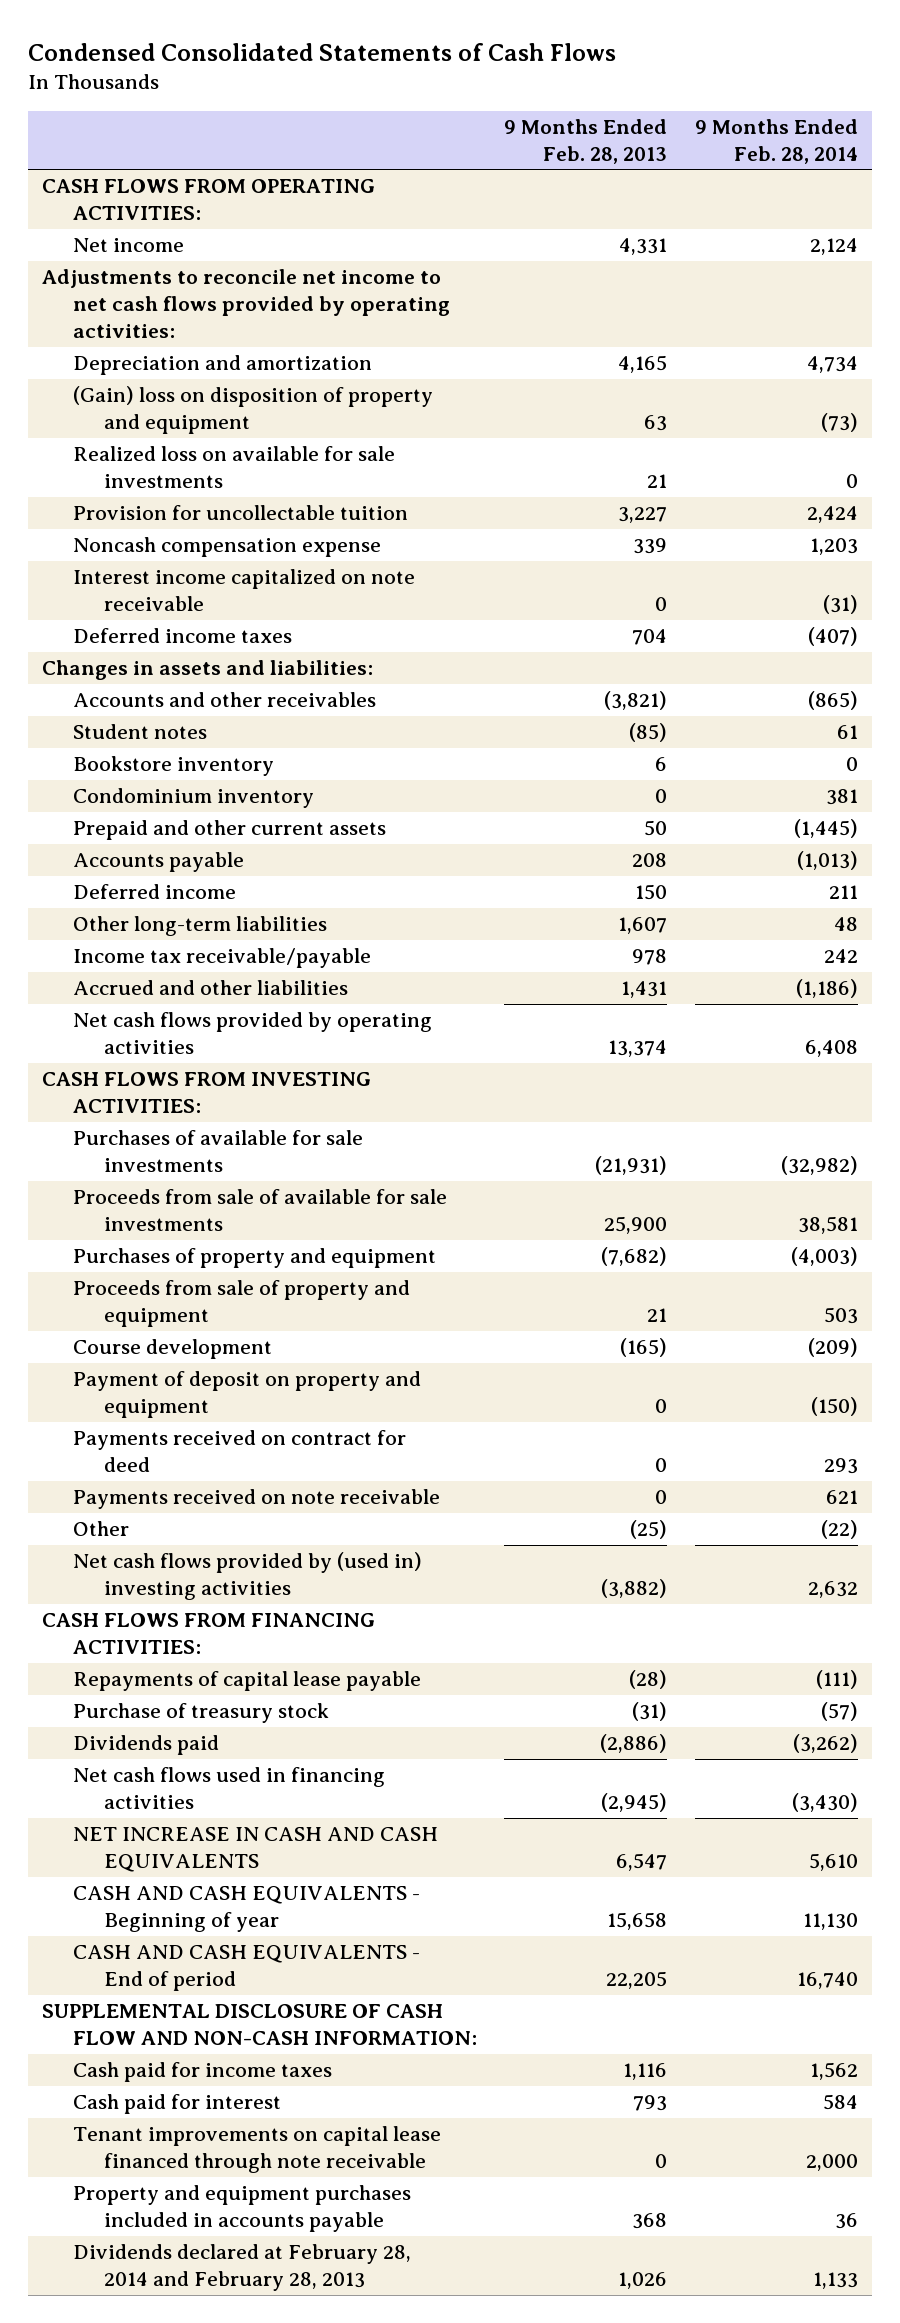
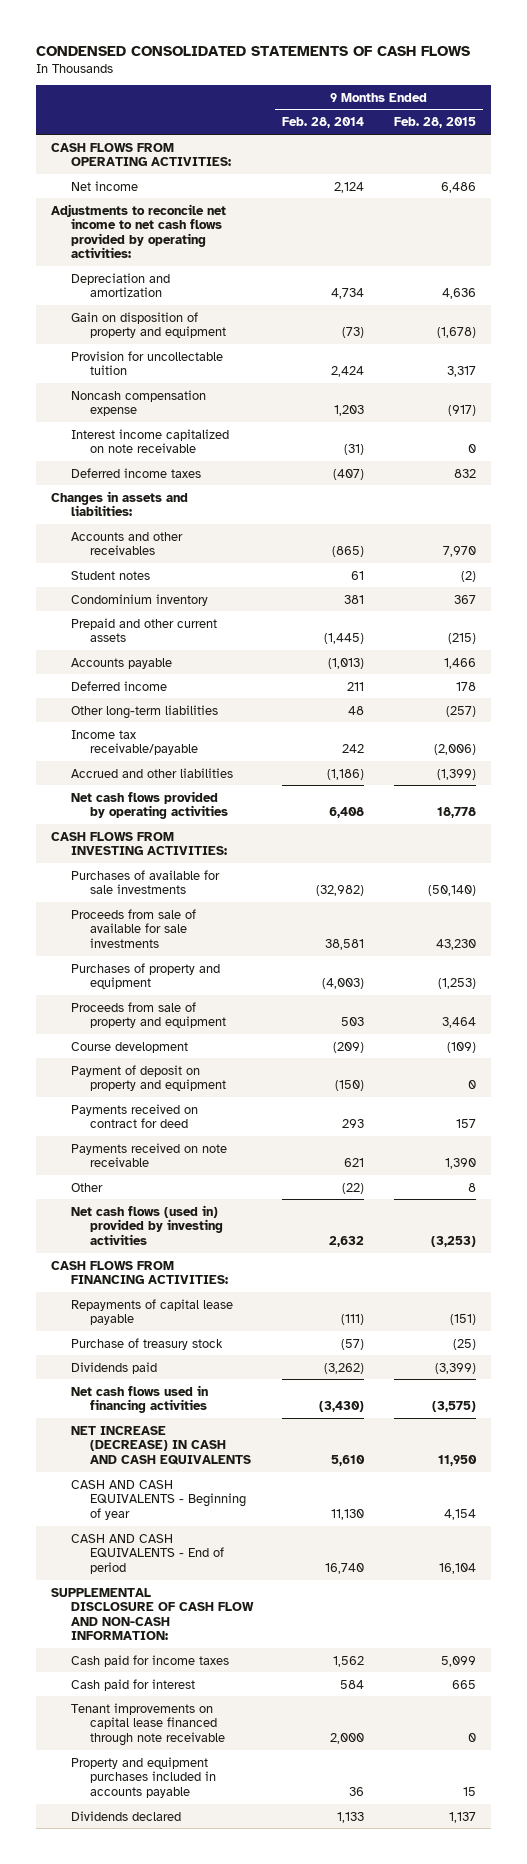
- Condensed Consolidated Statements of Cash Flows
+ CONDENSED CONSOLIDATED STATEMENTS OF CASH FLOWS
- | 9 Months Ended Feb. 28, 2013 | 9 Months Ended Feb. 28, 2014
+ | 9 Months Ended Feb. 28, 2014 | 9 Months Ended Feb. 28, 2015
- (Gain) loss on disposition of property and equipment | 63 | (73)
- Realized loss on available for sale investments | 21 | 0
+ Gain on disposition of property and equipment | (73) | (1,678)
- Bookstore inventory | 6 | 0
- Net cash flows provided by (used in) investing activities | (3,882) | 2,632
+ Net cash flows (used in) provided by investing activities | 2,632 | (3,253)
- NET INCREASE IN CASH AND CASH EQUIVALENTS | 6,547 | 5,610
+ NET INCREASE (DECREASE) IN CASH AND CASH EQUIVALENTS | 5,610 | 11,950
- Dividends declared at February 28, 2014 and February 28, 2013 | 1,026 | 1,133
+ Dividends declared | 1,133 | 1,137

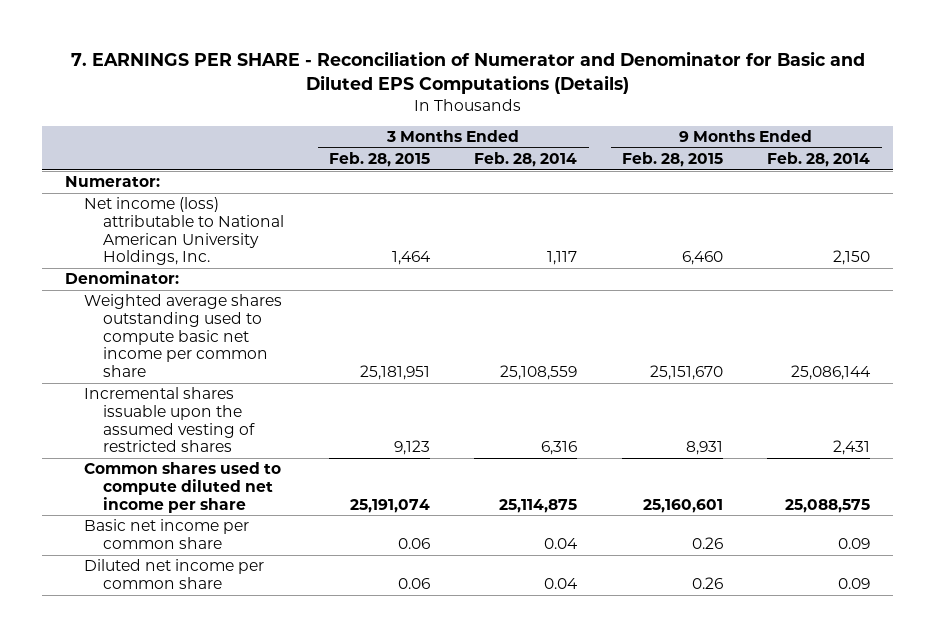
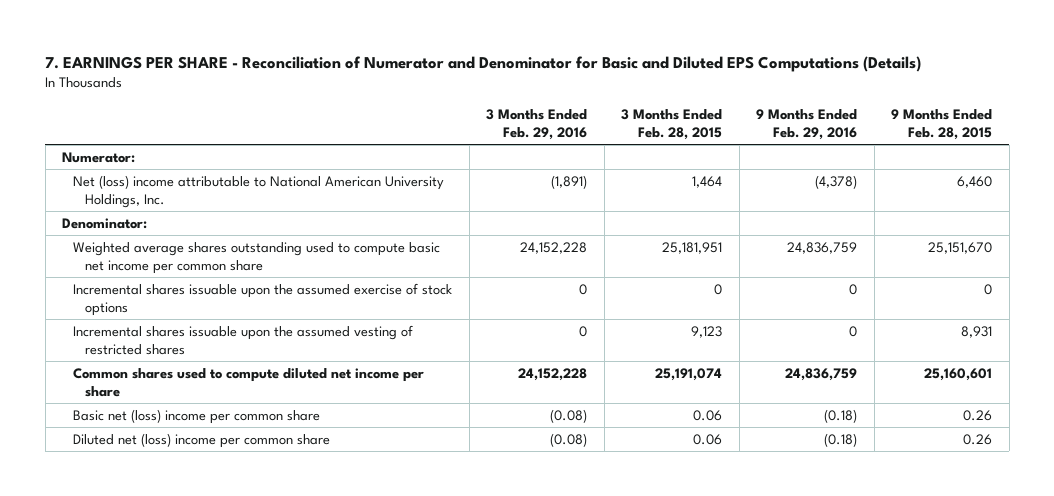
- | 3 Months Ended Feb. 28, 2015 | 3 Months Ended Feb. 28, 2014 | 9 Months Ended Feb. 28, 2015 | 9 Months Ended Feb. 28, 2014
+ | 3 Months Ended Feb. 29, 2016 | 3 Months Ended Feb. 28, 2015 | 9 Months Ended Feb. 29, 2016 | 9 Months Ended Feb. 28, 2015
- Net income (loss) attributable to National American University Holdings, Inc. | 1,464 | 1,117 | 6,460 | 2,150
+ Net (loss) income attributable to National American University Holdings, Inc. | (1,891) | 1,464 | (4,378) | 6,460
+ Incremental shares issuable upon the assumed exercise of stock options | 0 | 0 | 0 | 0
- Basic net income per common share | 0.06 | 0.04 | 0.26 | 0.09
- Diluted net income per common share | 0.06 | 0.04 | 0.26 | 0.09
+ Basic net (loss) income per common share | (0.08) | 0.06 | (0.18) | 0.26
+ Diluted net (loss) income per common share | (0.08) | 0.06 | (0.18) | 0.26

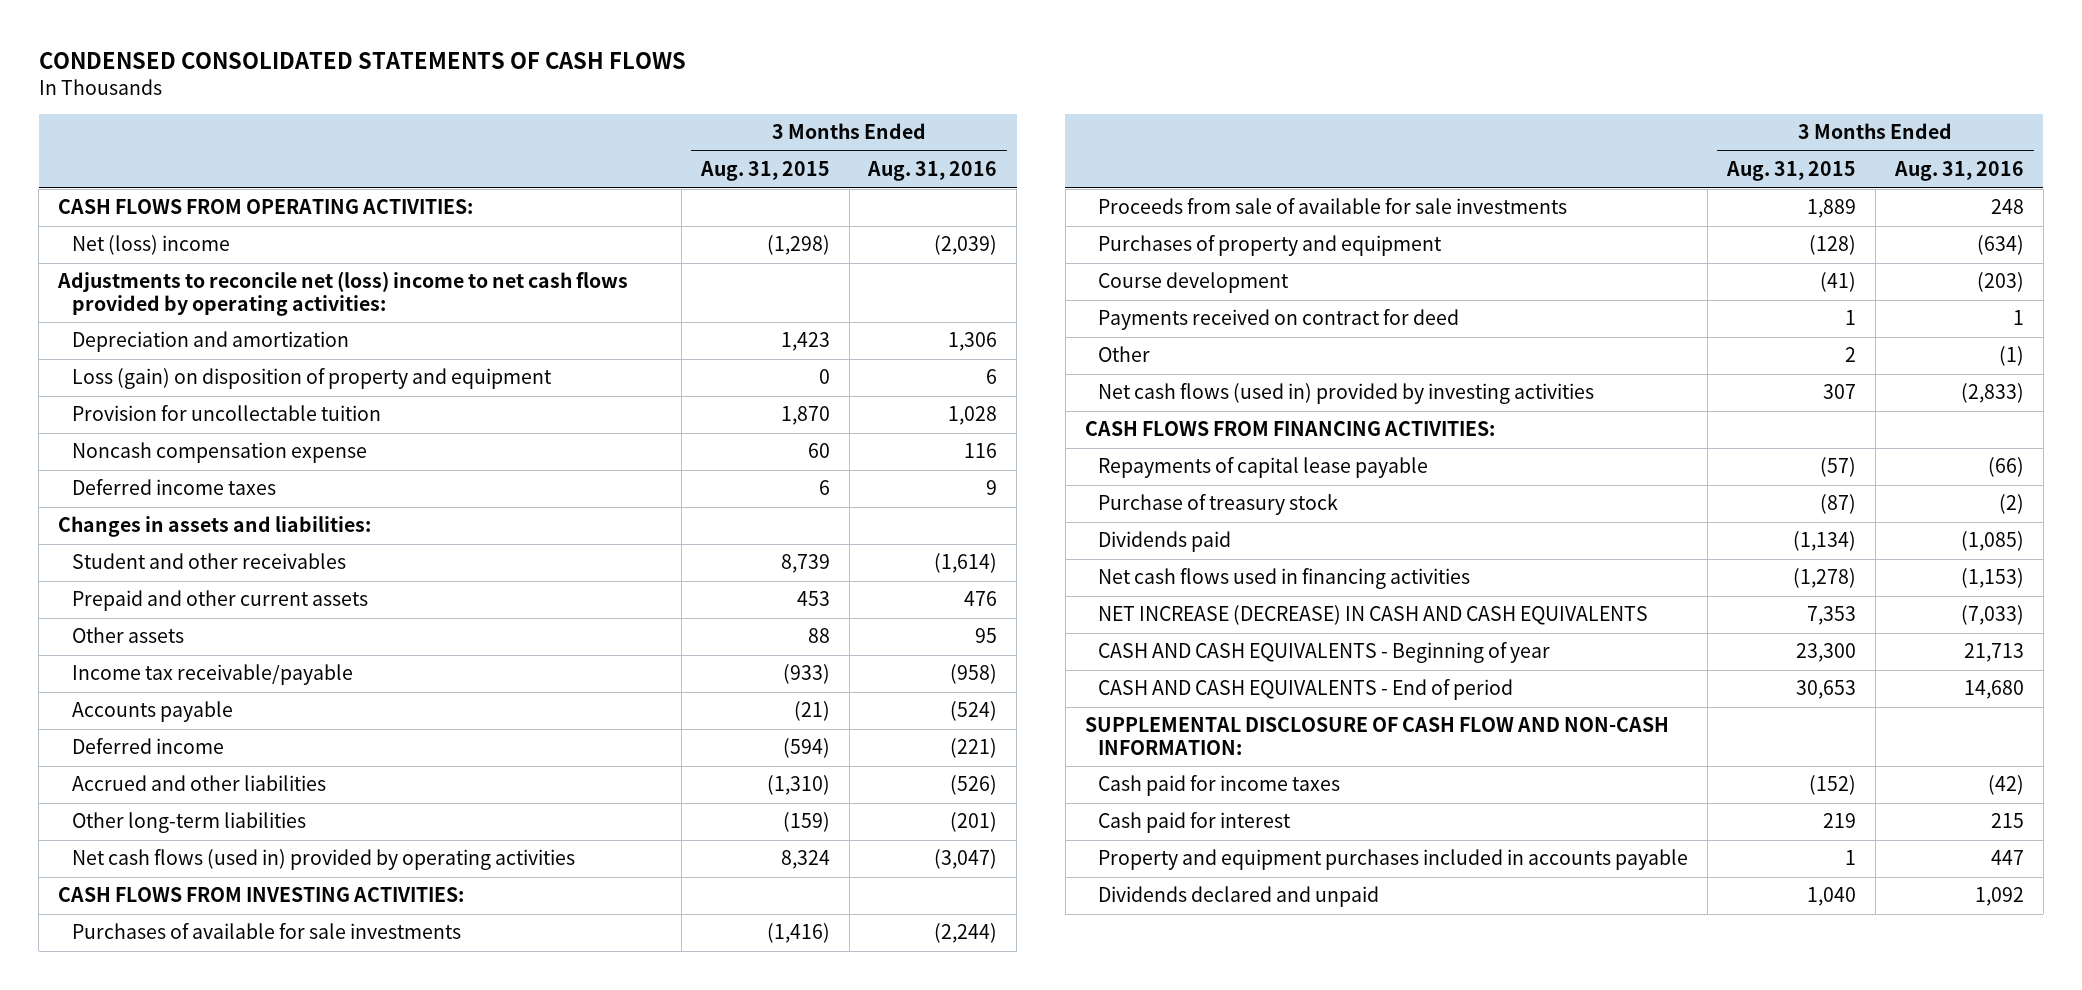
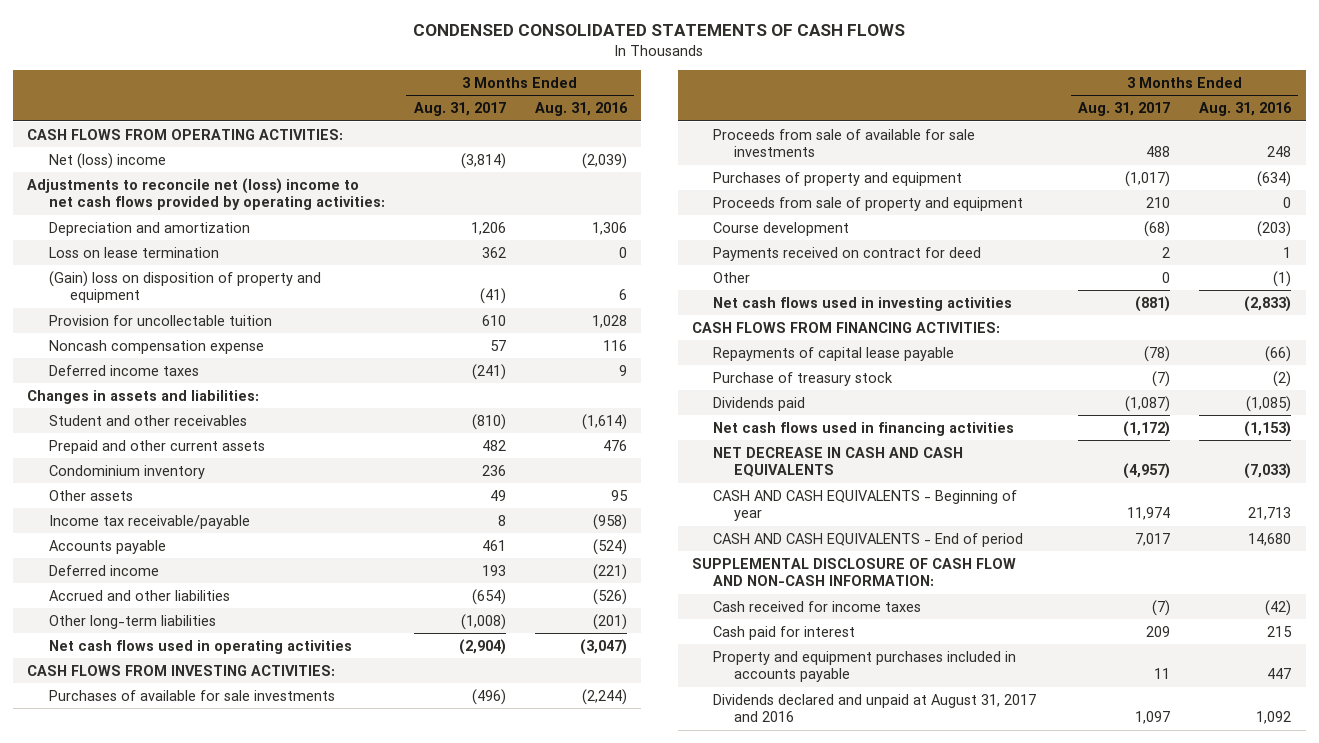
- | 3 Months Ended Aug. 31, 2015 | 3 Months Ended Aug. 31, 2016
+ | 3 Months Ended Aug. 31, 2017 | 3 Months Ended Aug. 31, 2016
- Loss (gain) on disposition of property and equipment | 0 | 6
+ Loss on lease termination | 362 | 0
+ (Gain) loss on disposition of property and equipment | (41) | 6
+ Condominium inventory | 236 |
- Net cash flows (used in) provided by operating activities | 8,324 | (3,047)
+ Net cash flows used in operating activities | (2,904) | (3,047)
+ Proceeds from sale of property and equipment | 210 | 0
- Net cash flows (used in) provided by investing activities | 307 | (2,833)
+ Net cash flows used in investing activities | (881) | (2,833)
- NET INCREASE (DECREASE) IN CASH AND CASH EQUIVALENTS | 7,353 | (7,033)
+ NET DECREASE IN CASH AND CASH EQUIVALENTS | (4,957) | (7,033)
- Cash paid for income taxes | (152) | (42)
+ Cash received for income taxes | (7) | (42)
- Dividends declared and unpaid | 1,040 | 1,092
+ Dividends declared and unpaid at August 31, 2017 and 2016 | 1,097 | 1,092

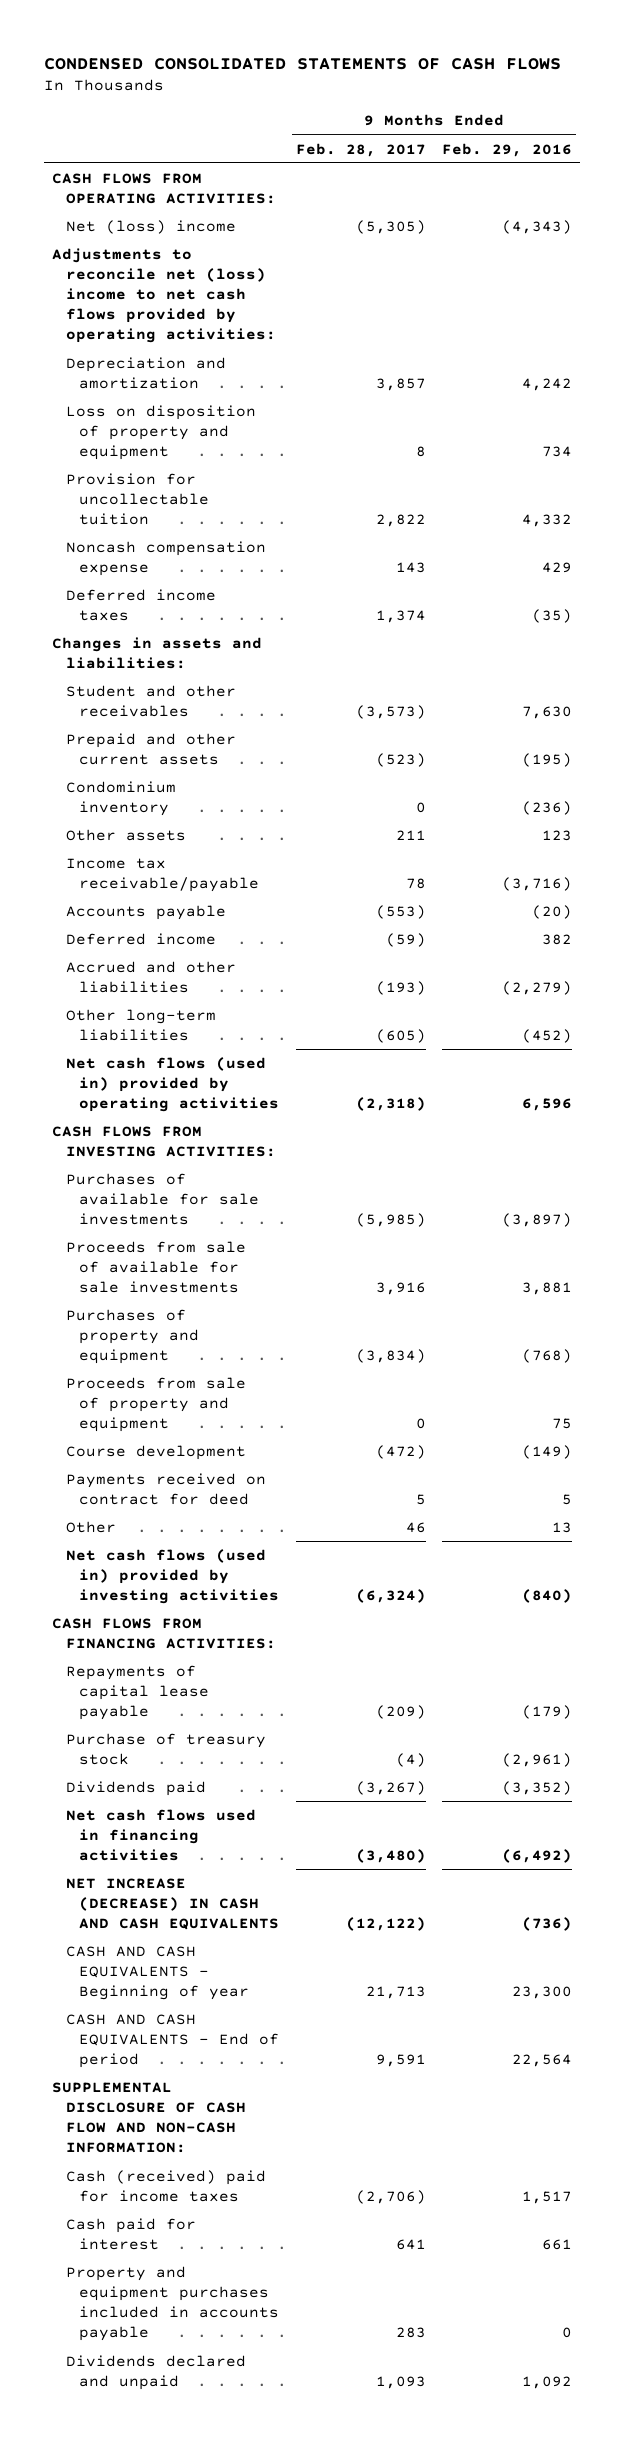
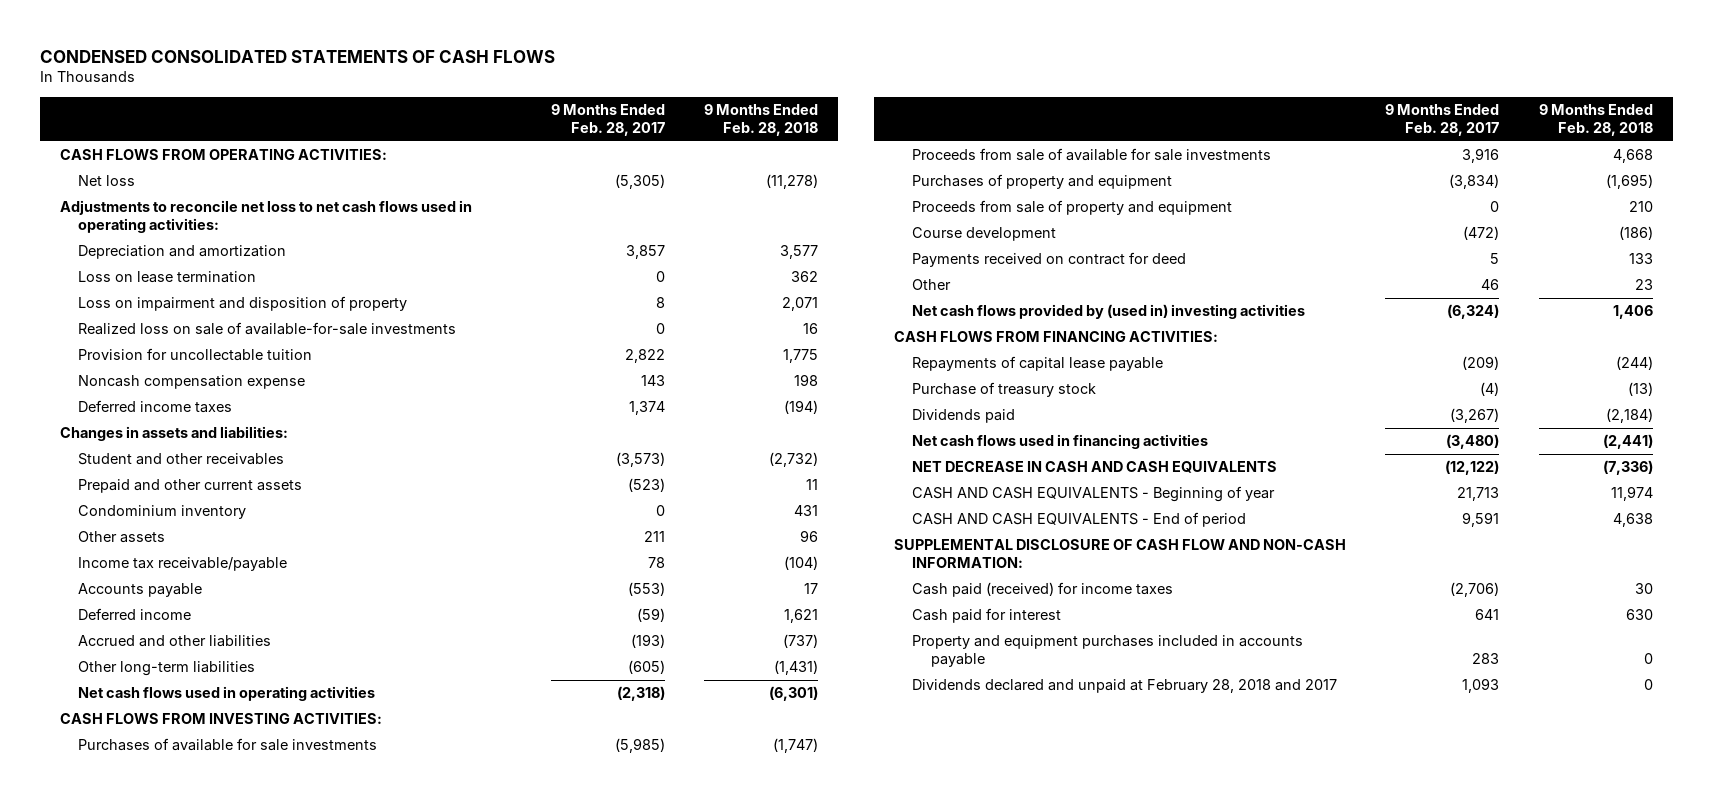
- | 9 Months Ended Feb. 28, 2017 | 9 Months Ended Feb. 29, 2016
+ | 9 Months Ended Feb. 28, 2017 | 9 Months Ended Feb. 28, 2018
- Net (loss) income | (5,305) | (4,343)
- Adjustments to reconcile net (loss) income to net cash flows provided by operating activities:
+ Net loss | (5,305) | (11,278)
+ Adjustments to reconcile net loss to net cash flows used in operating activities:
- Loss on disposition of property and equipment | 8 | 734
+ Loss on lease termination | 0 | 362
+ Loss on impairment and disposition of property | 8 | 2,071
+ Realized loss on sale of available-for-sale investments | 0 | 16
- Net cash flows (used in) provided by operating activities | (2,318) | 6,596
+ Net cash flows used in operating activities | (2,318) | (6,301)
- Net cash flows (used in) provided by investing activities | (6,324) | (840)
+ Net cash flows provided by (used in) investing activities | (6,324) | 1,406
- NET INCREASE (DECREASE) IN CASH AND CASH EQUIVALENTS | (12,122) | (736)
+ NET DECREASE IN CASH AND CASH EQUIVALENTS | (12,122) | (7,336)
- Cash (received) paid for income taxes | (2,706) | 1,517
+ Cash paid (received) for income taxes | (2,706) | 30
- Dividends declared and unpaid | 1,093 | 1,092
+ Dividends declared and unpaid at February 28, 2018 and 2017 | 1,093 | 0

